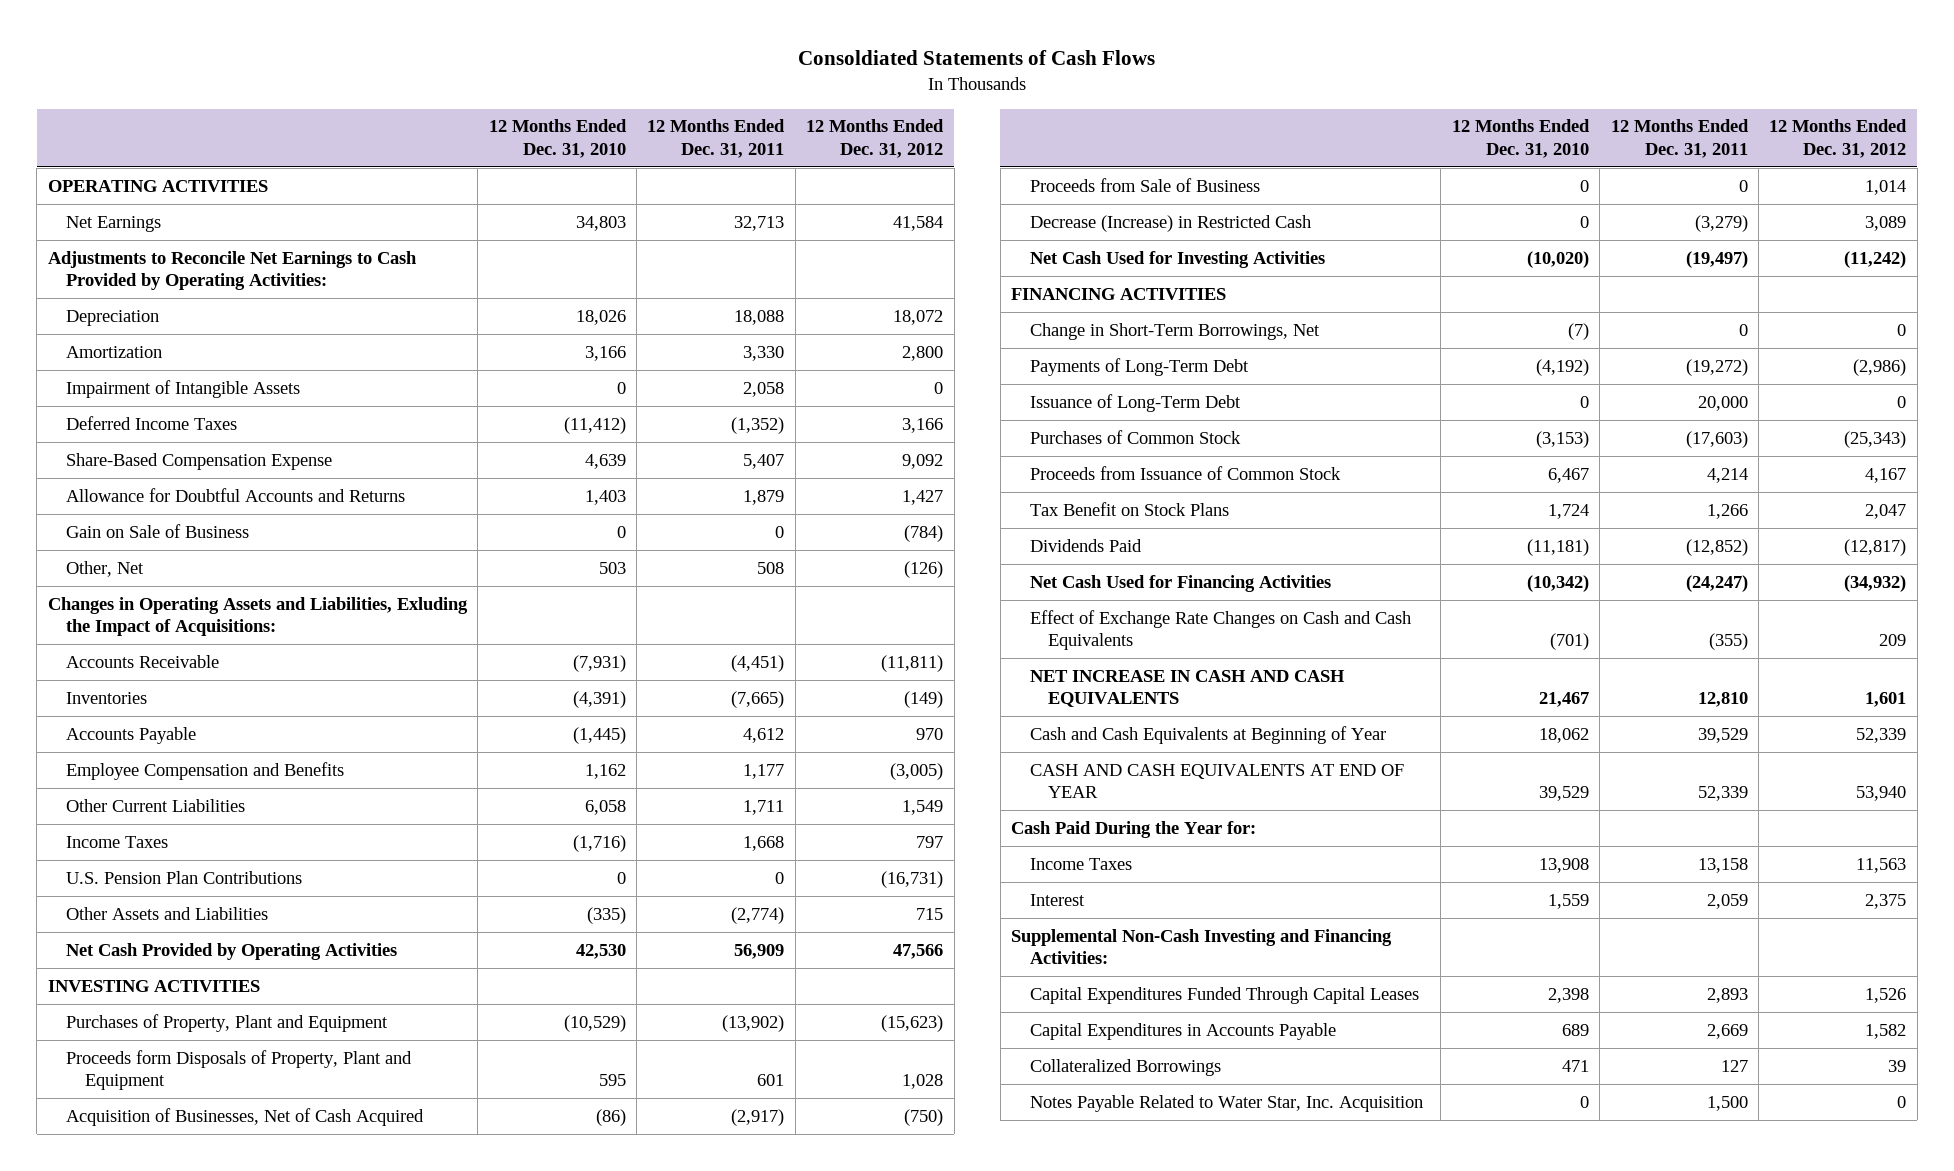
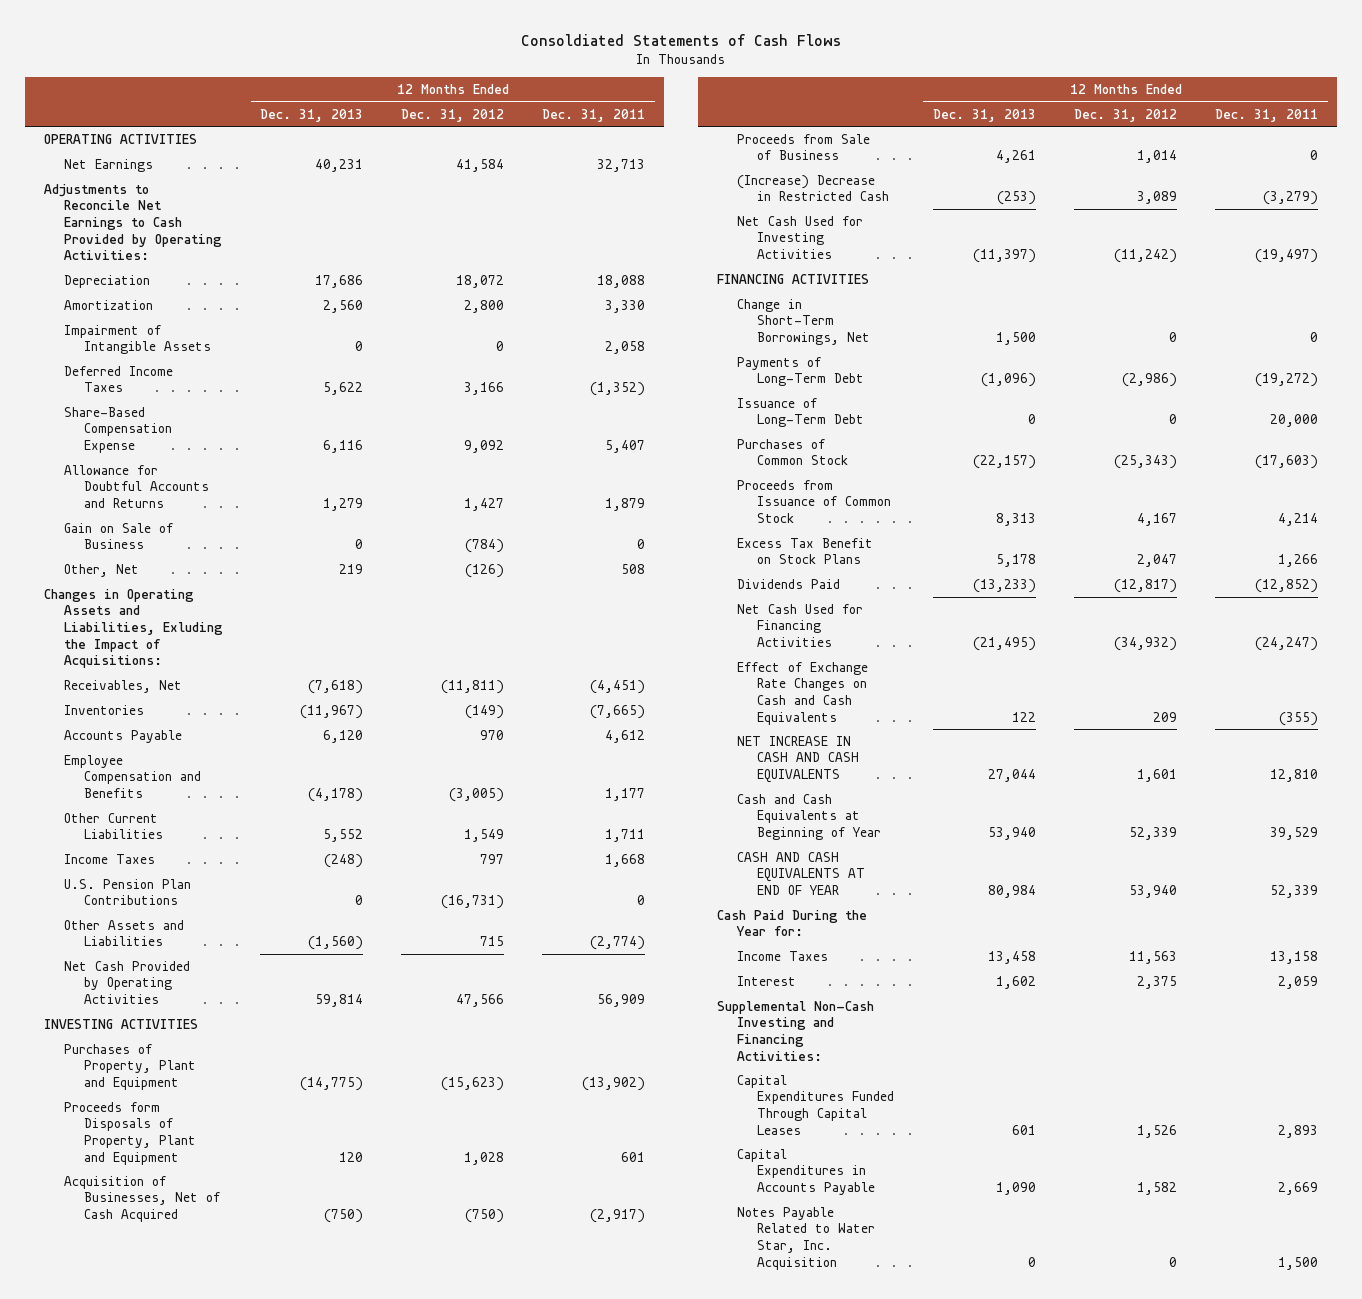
- | 12 Months Ended Dec. 31, 2010 | 12 Months Ended Dec. 31, 2011 | 12 Months Ended Dec. 31, 2012
+ | 12 Months Ended Dec. 31, 2013 | 12 Months Ended Dec. 31, 2012 | 12 Months Ended Dec. 31, 2011
- Accounts Receivable | (7,931) | (4,451) | (11,811)
+ Receivables, Net | (7,618) | (11,811) | (4,451)
- Decrease (Increase) in Restricted Cash | 0 | (3,279) | 3,089
+ (Increase) Decrease in Restricted Cash | (253) | 3,089 | (3,279)
- Tax Benefit on Stock Plans | 1,724 | 1,266 | 2,047
+ Excess Tax Benefit on Stock Plans | 5,178 | 2,047 | 1,266
- Collateralized Borrowings | 471 | 127 | 39

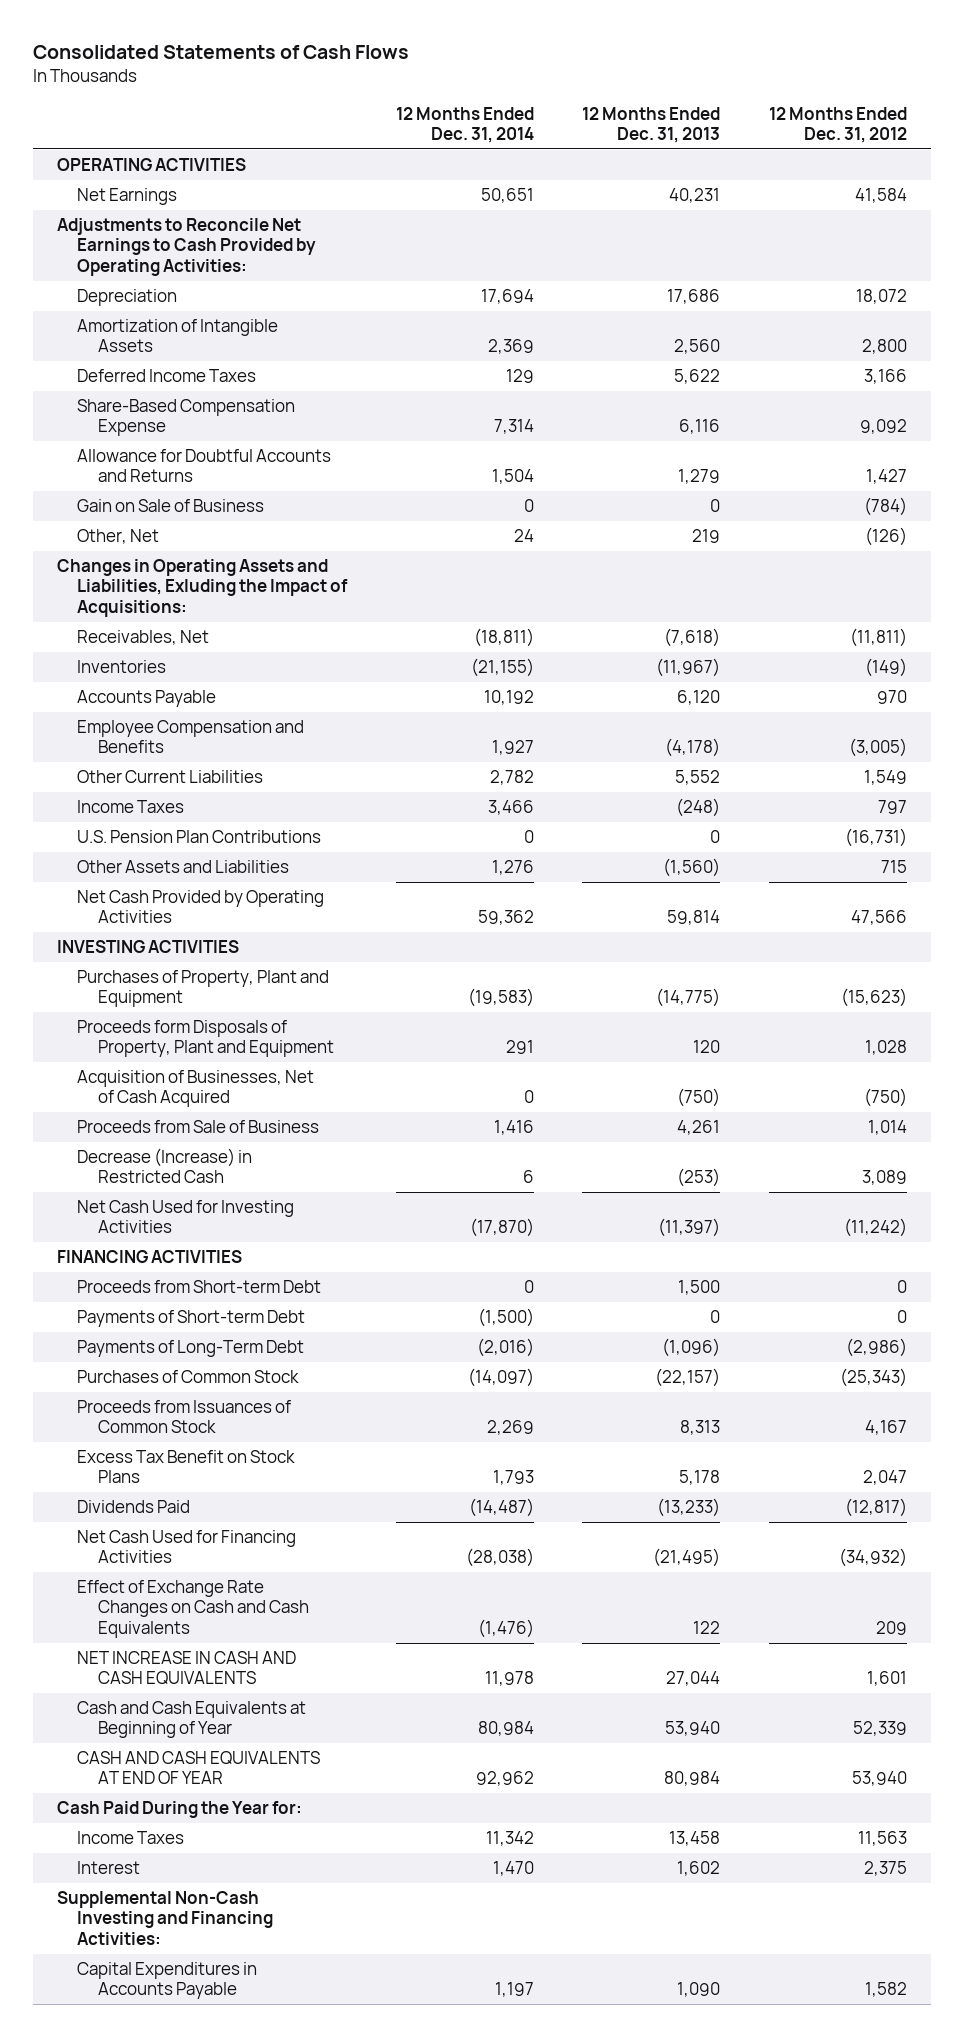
- Consoldiated Statements of Cash Flows
+ Consolidated Statements of Cash Flows
- | 12 Months Ended Dec. 31, 2013 | 12 Months Ended Dec. 31, 2012 | 12 Months Ended Dec. 31, 2011
+ | 12 Months Ended Dec. 31, 2014 | 12 Months Ended Dec. 31, 2013 | 12 Months Ended Dec. 31, 2012
- Amortization | 2,560 | 2,800 | 3,330
- Impairment of Intangible Assets | 0 | 0 | 2,058
+ Amortization of Intangible Assets | 2,369 | 2,560 | 2,800
- (Increase) Decrease in Restricted Cash | (253) | 3,089 | (3,279)
+ Decrease (Increase) in Restricted Cash | 6 | (253) | 3,089
- Change in Short-Term Borrowings, Net | 1,500 | 0 | 0
+ Proceeds from Short-term Debt | 0 | 1,500 | 0
+ Payments of Short-term Debt | (1,500) | 0 | 0
- Issuance of Long-Term Debt | 0 | 0 | 20,000
- Proceeds from Issuance of Common Stock | 8,313 | 4,167 | 4,214
+ Proceeds from Issuances of Common Stock | 2,269 | 8,313 | 4,167
- Capital Expenditures Funded Through Capital Leases | 601 | 1,526 | 2,893
- Notes Payable Related to Water Star, Inc. Acquisition | 0 | 0 | 1,500

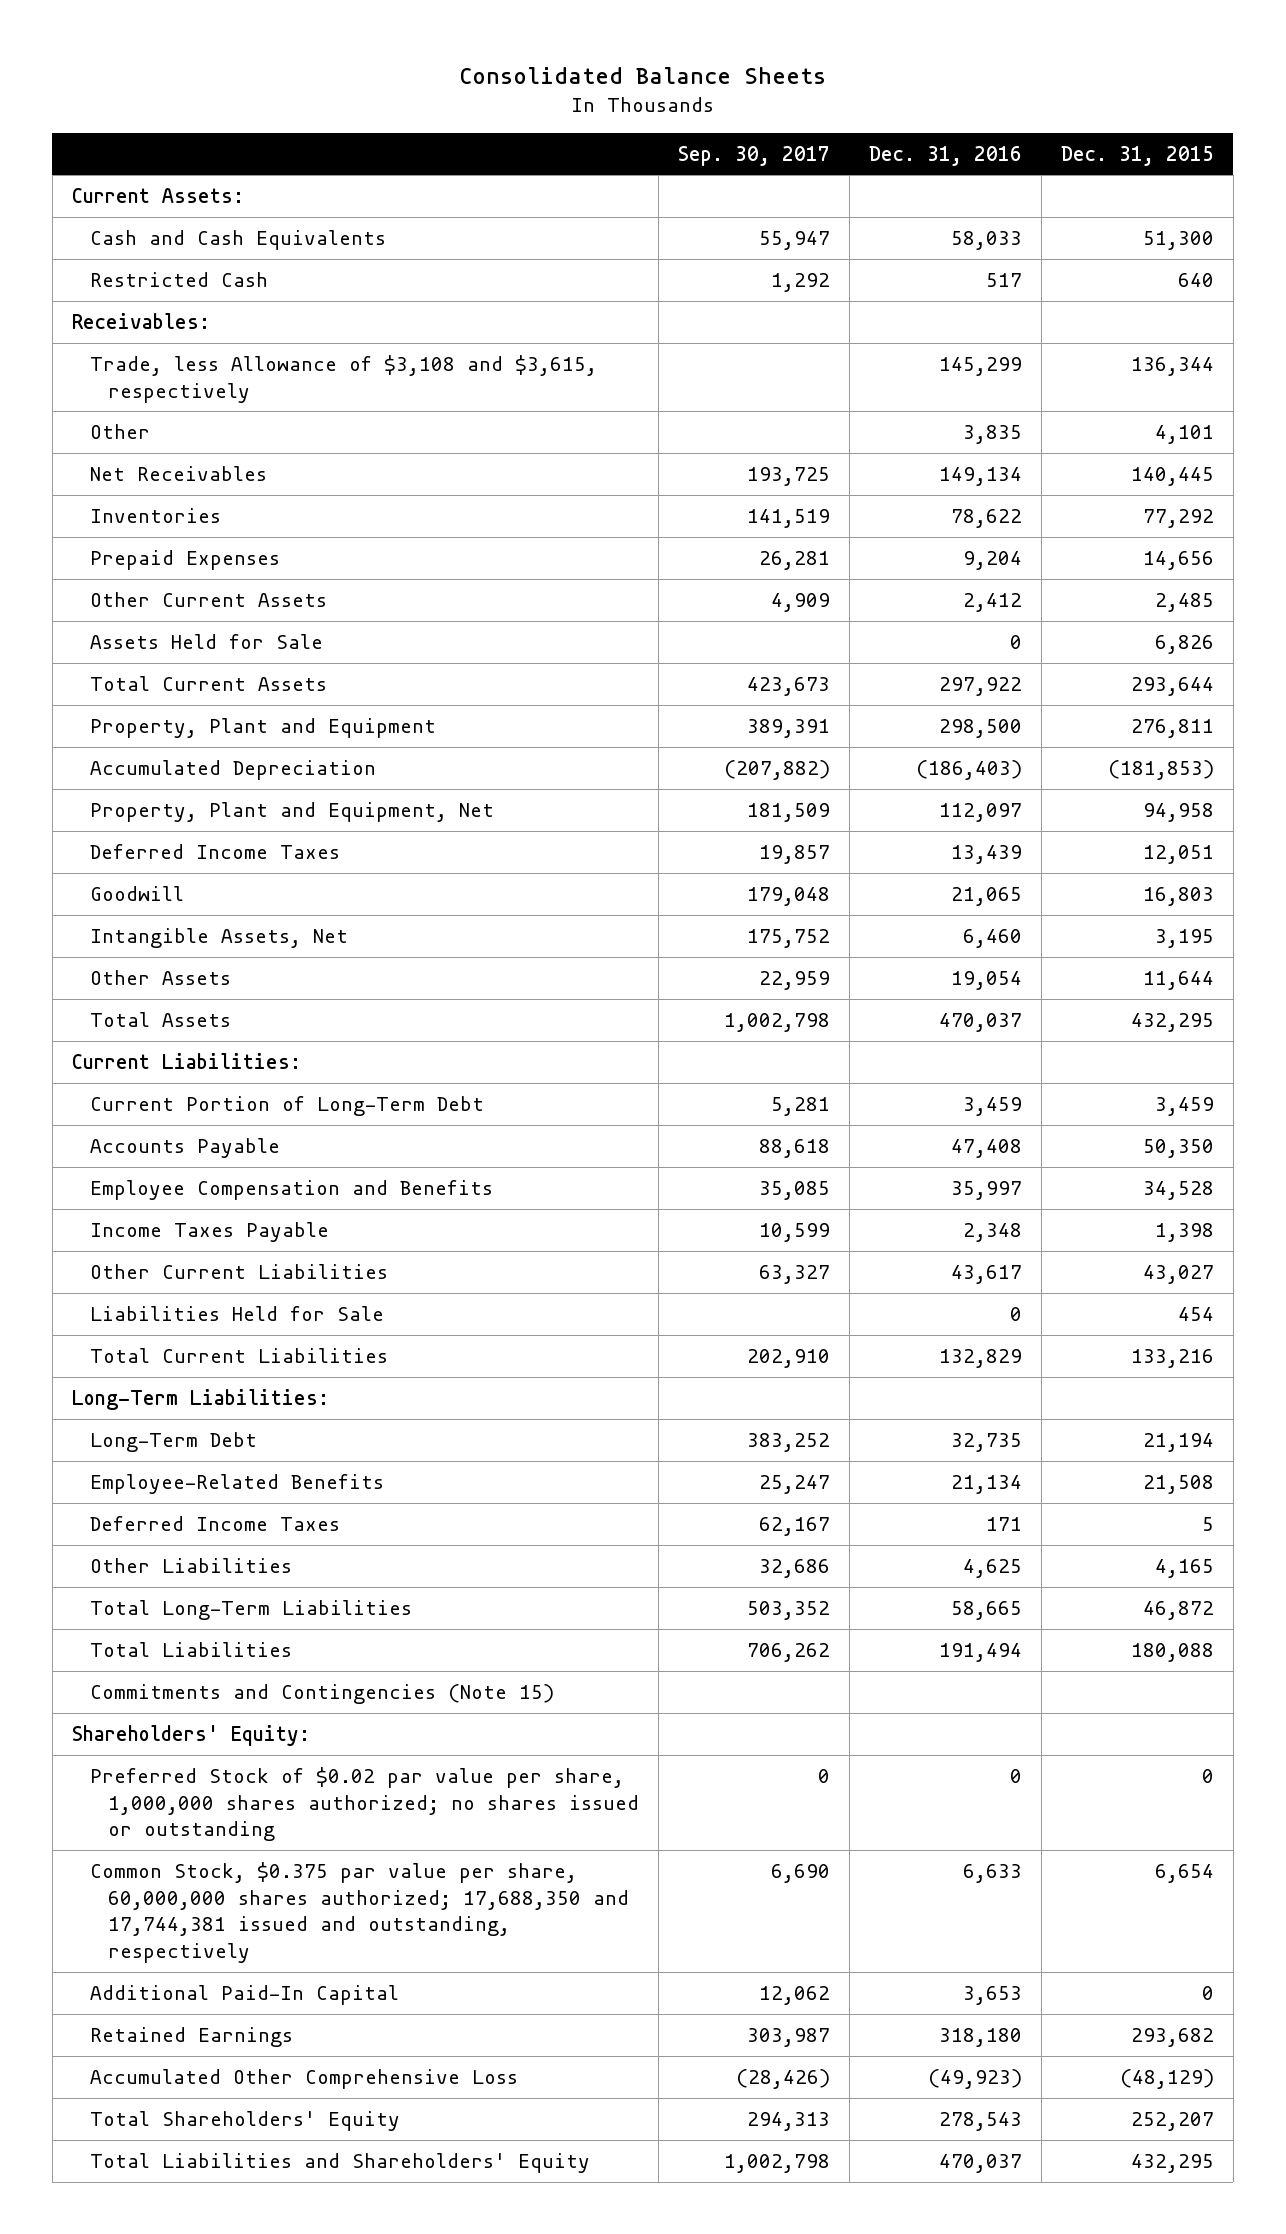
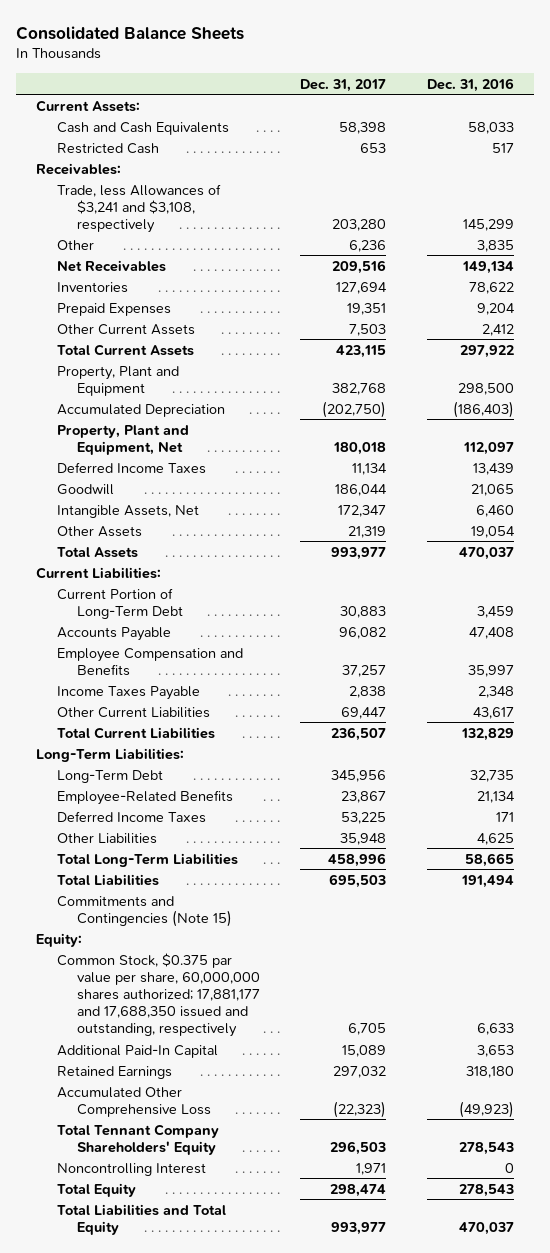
- | Sep. 30, 2017 | Dec. 31, 2016 | Dec. 31, 2015
+ | Dec. 31, 2017 | Dec. 31, 2016
- Trade, less Allowance of $3,108 and $3,615, respectively | | 145,299 | 136,344
+ Trade, less Allowances of $3,241 and $3,108, respectively | 203,280 | 145,299
- Assets Held for Sale | | 0 | 6,826
- Liabilities Held for Sale | | 0 | 454
- Shareholders' Equity:
- Preferred Stock of $0.02 par value per share, 1,000,000 shares authorized; no shares issued or outstanding | 0 | 0 | 0
- Common Stock, $0.375 par value per share, 60,000,000 shares authorized; 17,688,350 and 17,744,381 issued and outstanding, respectively | 6,690 | 6,633 | 6,654
+ Equity:
+ Common Stock, $0.375 par value per share, 60,000,000 shares authorized; 17,881,177 and 17,688,350 issued and outstanding, respectively | 6,705 | 6,633
- Total Shareholders' Equity | 294,313 | 278,543 | 252,207
- Total Liabilities and Shareholders' Equity | 1,002,798 | 470,037 | 432,295
+ Total Tennant Company Shareholders' Equity | 296,503 | 278,543
+ Noncontrolling Interest | 1,971 | 0
+ Total Equity | 298,474 | 278,543
+ Total Liabilities and Total Equity | 993,977 | 470,037

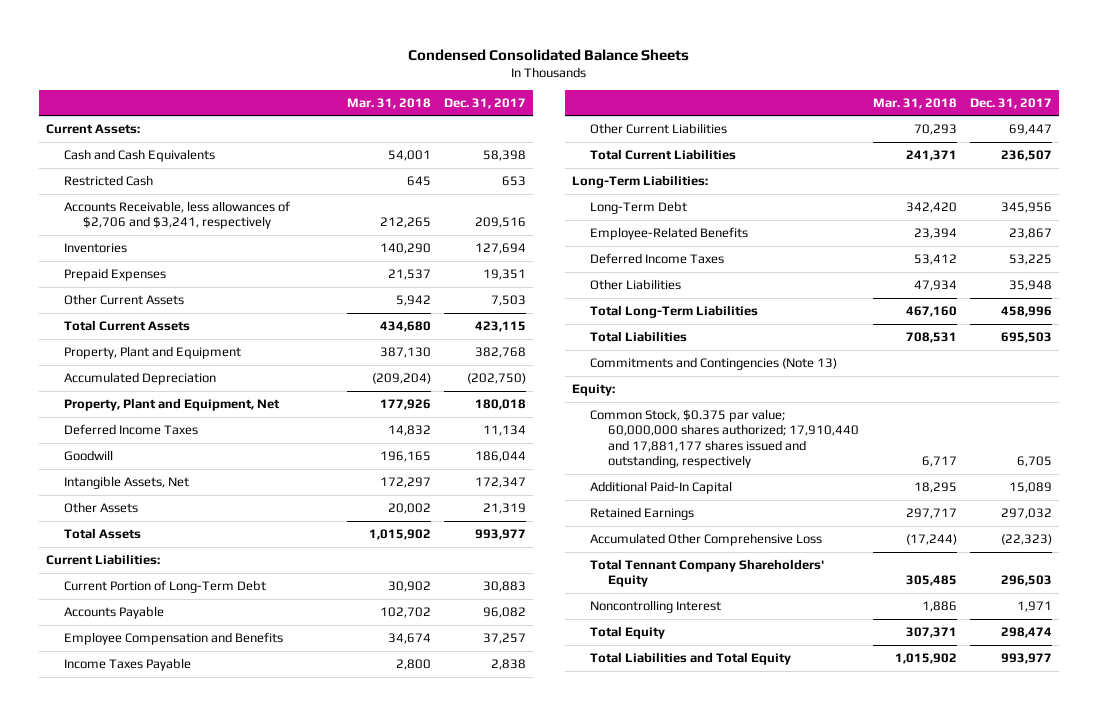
- Consolidated Balance Sheets
+ Condensed Consolidated Balance Sheets
- | Dec. 31, 2017 | Dec. 31, 2016
+ | Mar. 31, 2018 | Dec. 31, 2017
- Receivables:
- Trade, less Allowances of $3,241 and $3,108, respectively | 203,280 | 145,299
- Other | 6,236 | 3,835
- Net Receivables | 209,516 | 149,134
+ Accounts Receivable, less allowances of $2,706 and $3,241, respectively | 212,265 | 209,516
- Commitments and Contingencies (Note 15)
+ Commitments and Contingencies (Note 13)
- Common Stock, $0.375 par value per share, 60,000,000 shares authorized; 17,881,177 and 17,688,350 issued and outstanding, respectively | 6,705 | 6,633
+ Common Stock, $0.375 par value; 60,000,000 shares authorized; 17,910,440 and 17,881,177 shares issued and outstanding, respectively | 6,717 | 6,705

